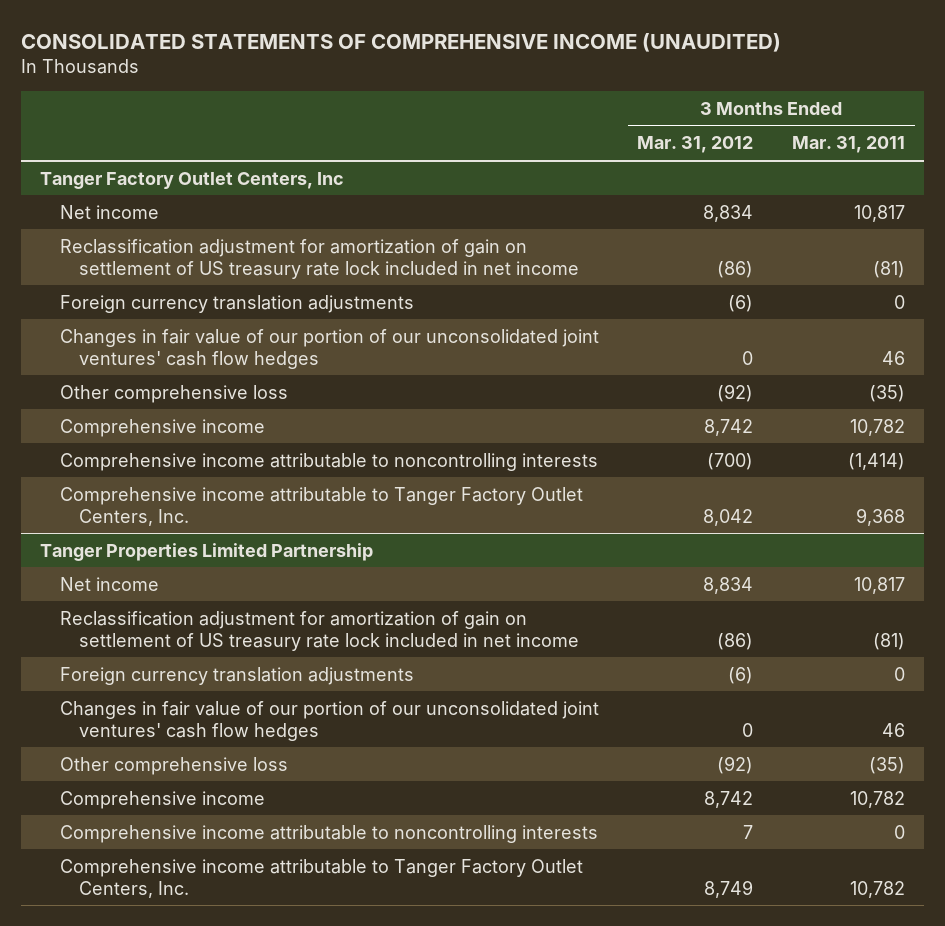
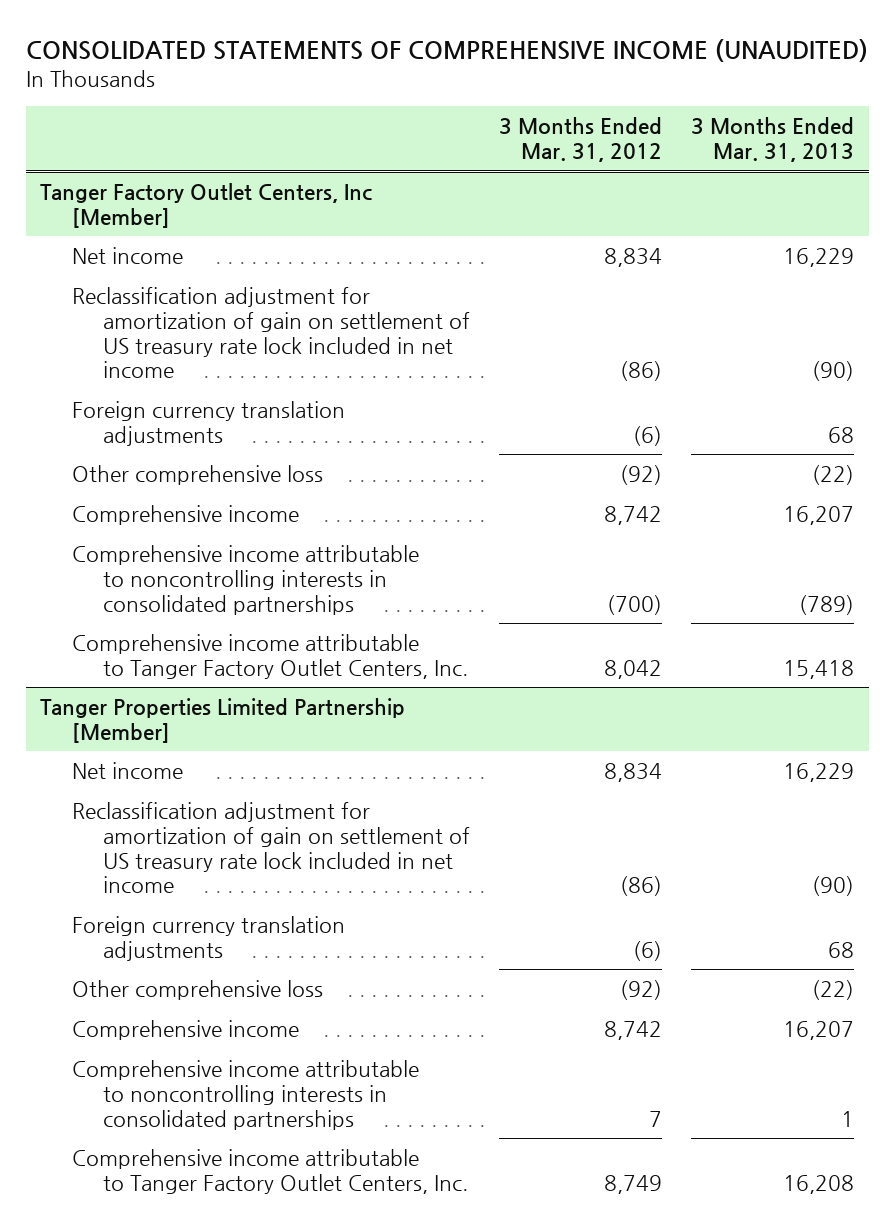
- | 3 Months Ended Mar. 31, 2012 | 3 Months Ended Mar. 31, 2011
+ | 3 Months Ended Mar. 31, 2012 | 3 Months Ended Mar. 31, 2013
- Tanger Factory Outlet Centers, Inc
+ Tanger Factory Outlet Centers, Inc [Member]
- Changes in fair value of our portion of our unconsolidated joint ventures' cash flow hedges | 0 | 46
- Comprehensive income attributable to noncontrolling interests | (700) | (1,414)
+ Comprehensive income attributable to noncontrolling interests in consolidated partnerships | (700) | (789)
- Tanger Properties Limited Partnership
+ Tanger Properties Limited Partnership [Member]
- Changes in fair value of our portion of our unconsolidated joint ventures' cash flow hedges | 0 | 46
- Comprehensive income attributable to noncontrolling interests | 7 | 0
+ Comprehensive income attributable to noncontrolling interests in consolidated partnerships | 7 | 1

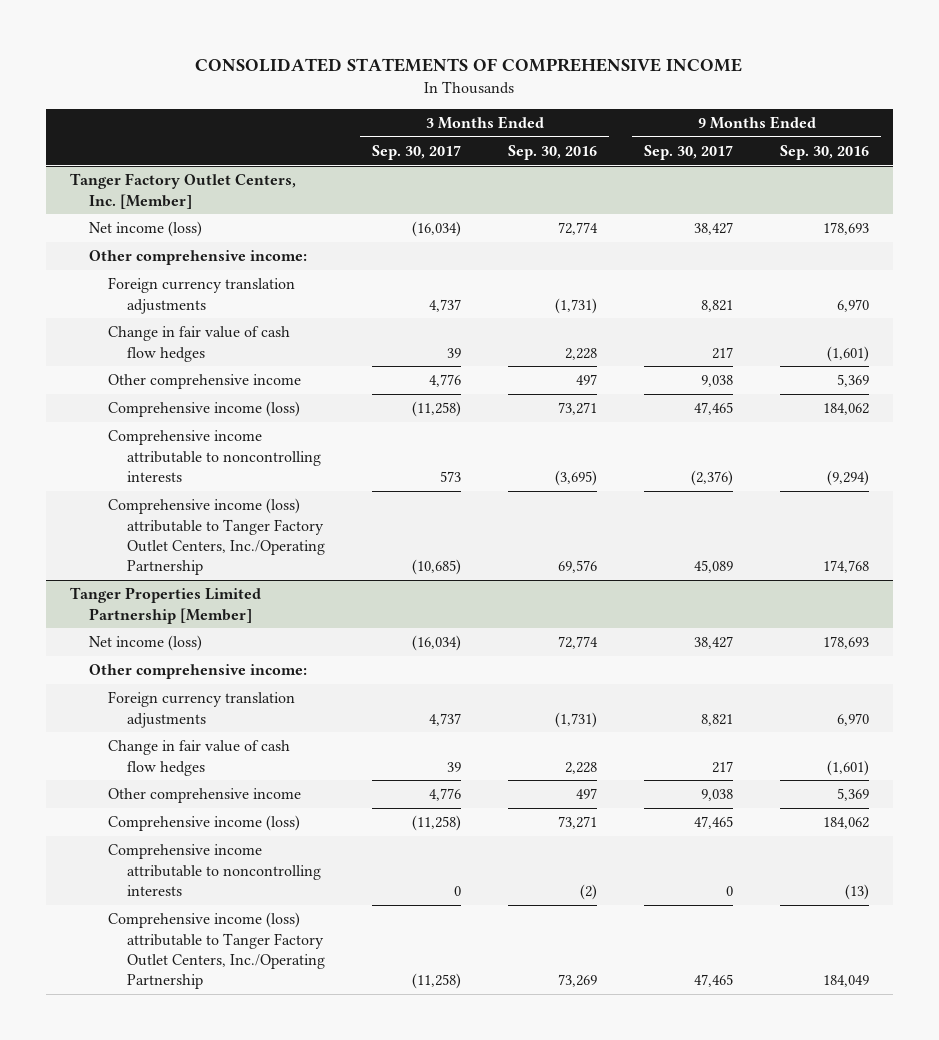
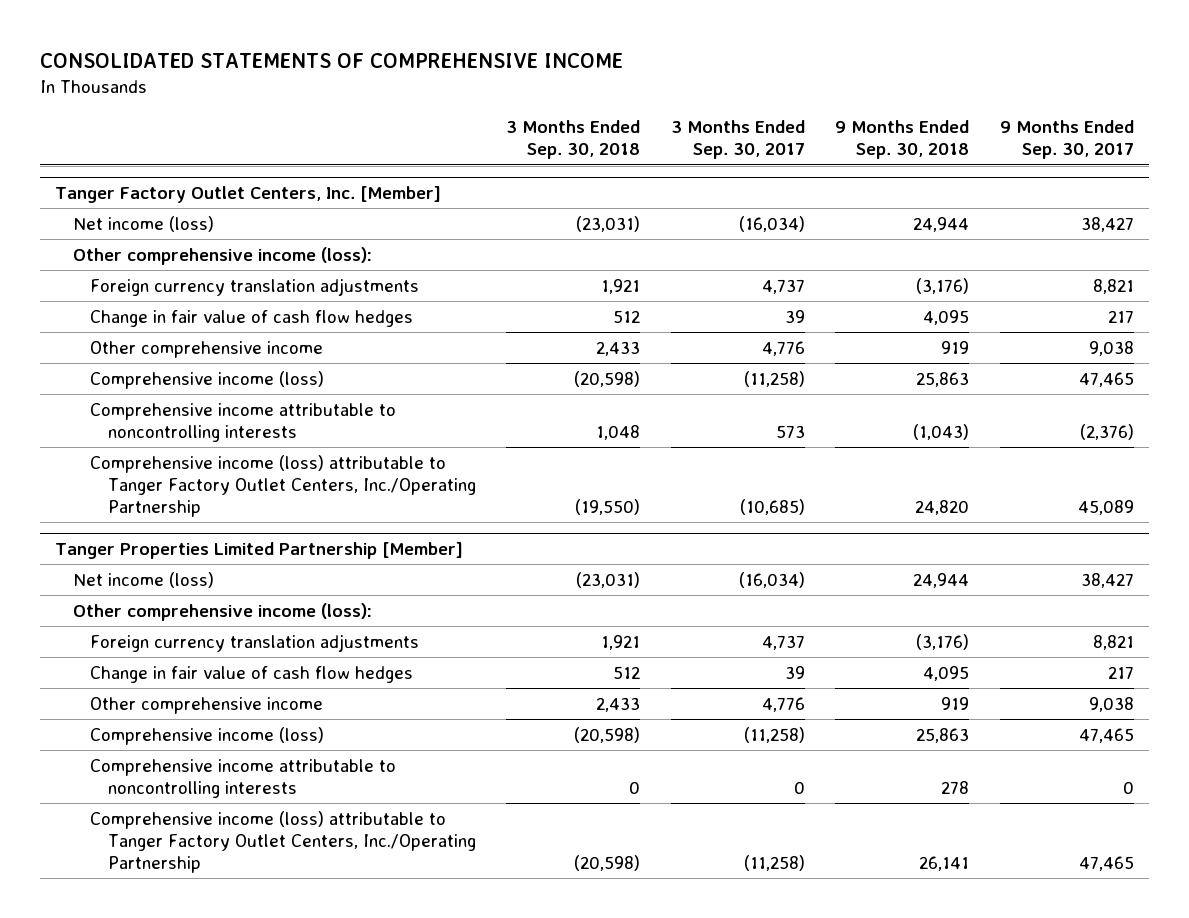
- | 3 Months Ended Sep. 30, 2017 | 3 Months Ended Sep. 30, 2016 | 9 Months Ended Sep. 30, 2017 | 9 Months Ended Sep. 30, 2016
+ | 3 Months Ended Sep. 30, 2018 | 3 Months Ended Sep. 30, 2017 | 9 Months Ended Sep. 30, 2018 | 9 Months Ended Sep. 30, 2017
@ Tanger Factory Outlet Centers, Inc. [Member]
- Other comprehensive income:
+ Other comprehensive income (loss):
@ Tanger Properties Limited Partnership [Member]
- Other comprehensive income:
+ Other comprehensive income (loss):

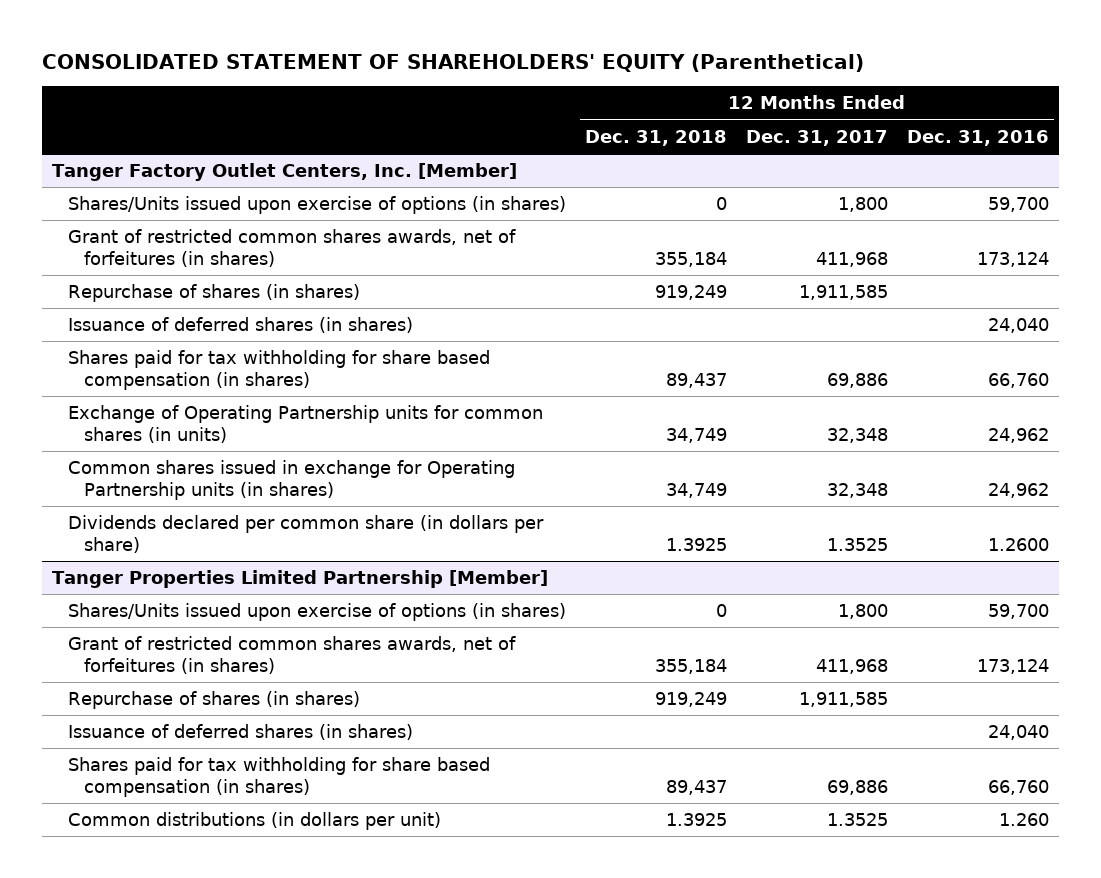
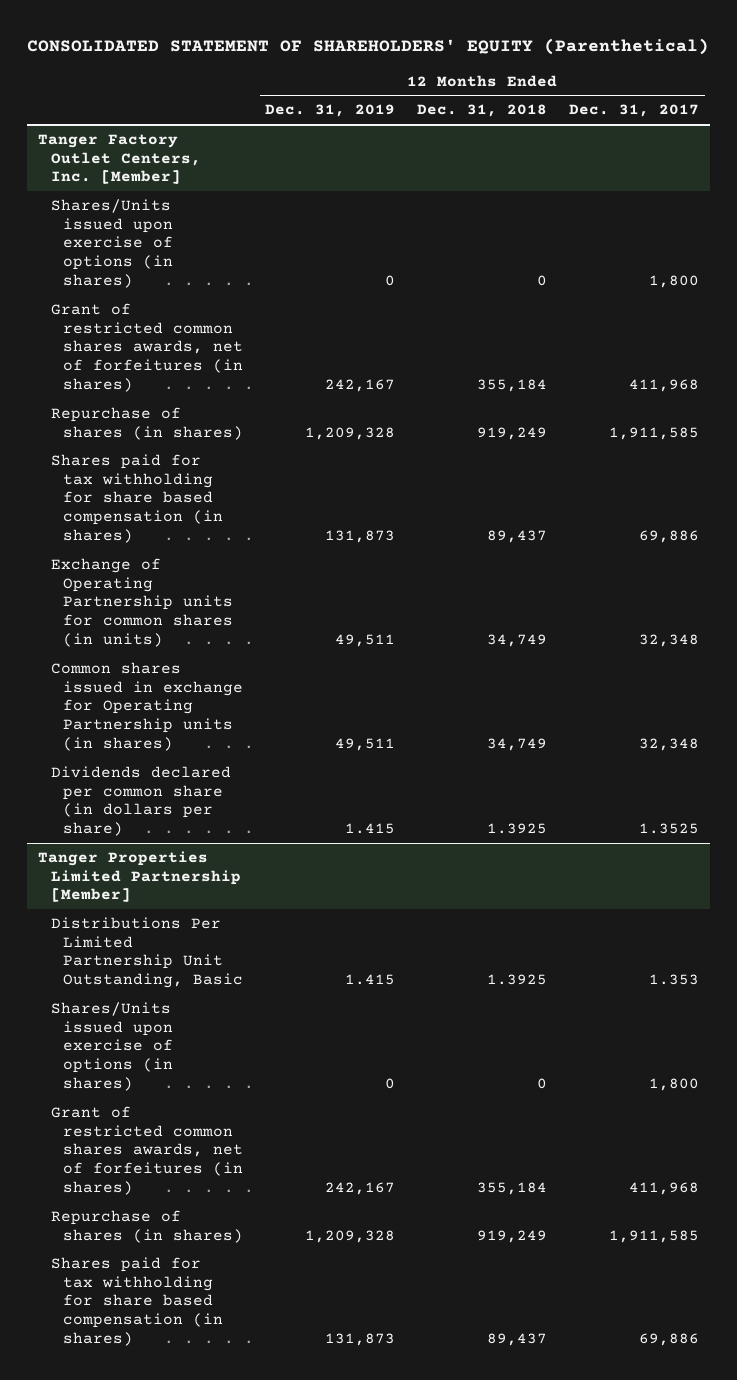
- | 12 Months Ended Dec. 31, 2018 | 12 Months Ended Dec. 31, 2017 | 12 Months Ended Dec. 31, 2016
+ | 12 Months Ended Dec. 31, 2019 | 12 Months Ended Dec. 31, 2018 | 12 Months Ended Dec. 31, 2017
@ Tanger Factory Outlet Centers, Inc. [Member]
- Issuance of deferred shares (in shares) | | | 24,040
@ Tanger Properties Limited Partnership [Member]
+ Distributions Per Limited Partnership Unit Outstanding, Basic | 1.415 | 1.3925 | 1.353
- Issuance of deferred shares (in shares) | | | 24,040
- Common distributions (in dollars per unit) | 1.3925 | 1.3525 | 1.260

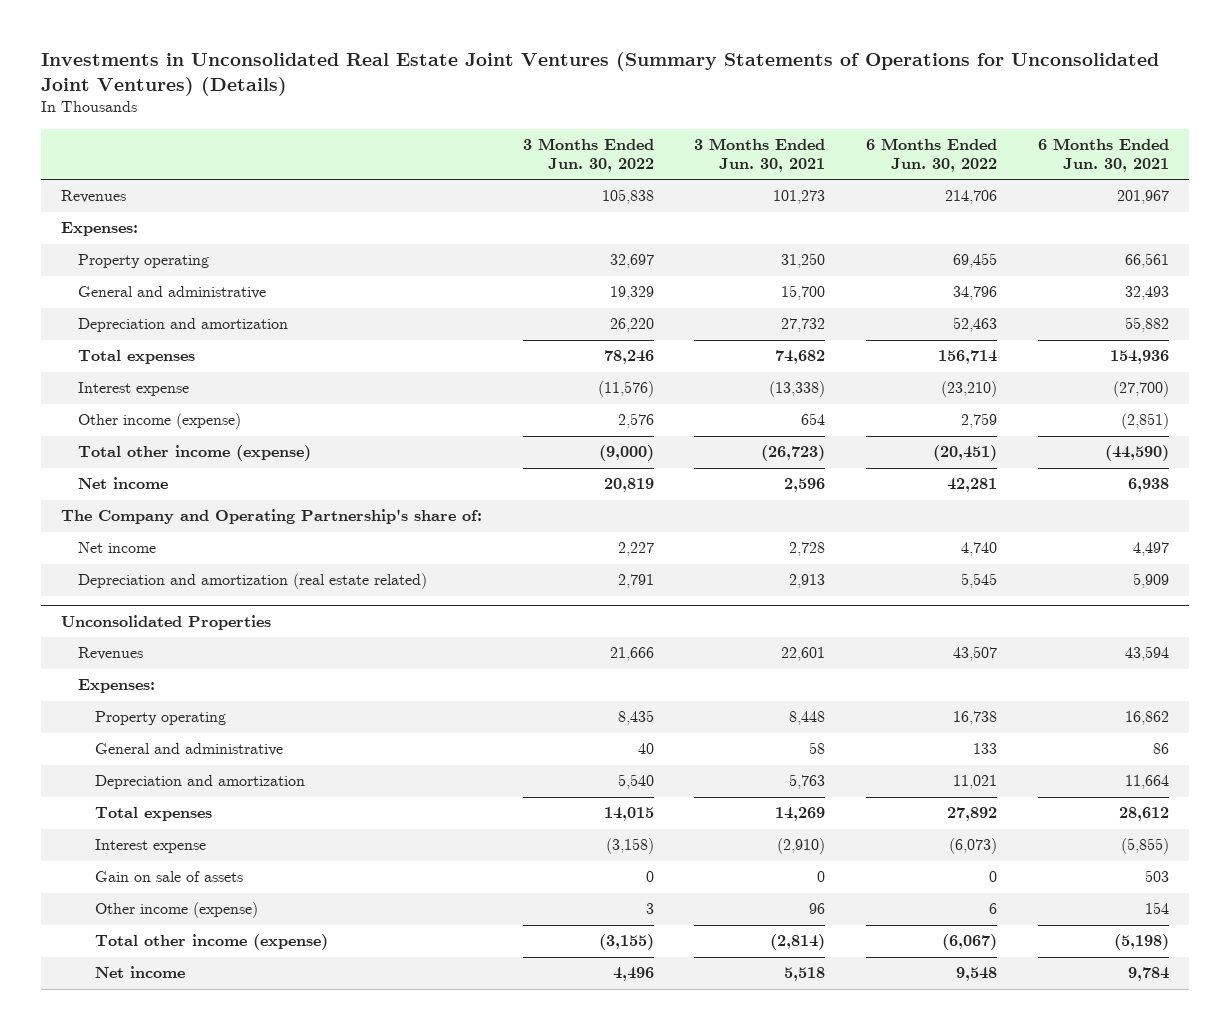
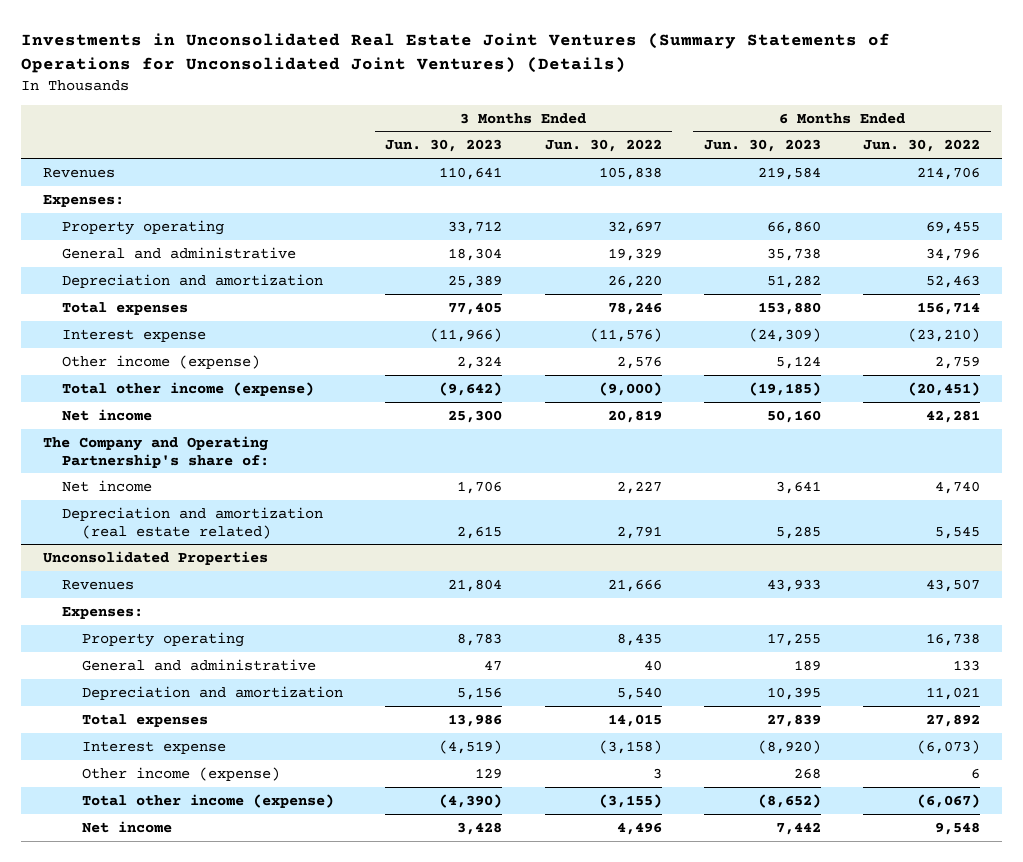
- | 3 Months Ended Jun. 30, 2022 | 3 Months Ended Jun. 30, 2021 | 6 Months Ended Jun. 30, 2022 | 6 Months Ended Jun. 30, 2021
+ | 3 Months Ended Jun. 30, 2023 | 3 Months Ended Jun. 30, 2022 | 6 Months Ended Jun. 30, 2023 | 6 Months Ended Jun. 30, 2022
@ Unconsolidated Properties
- Gain on sale of assets | 0 | 0 | 0 | 503

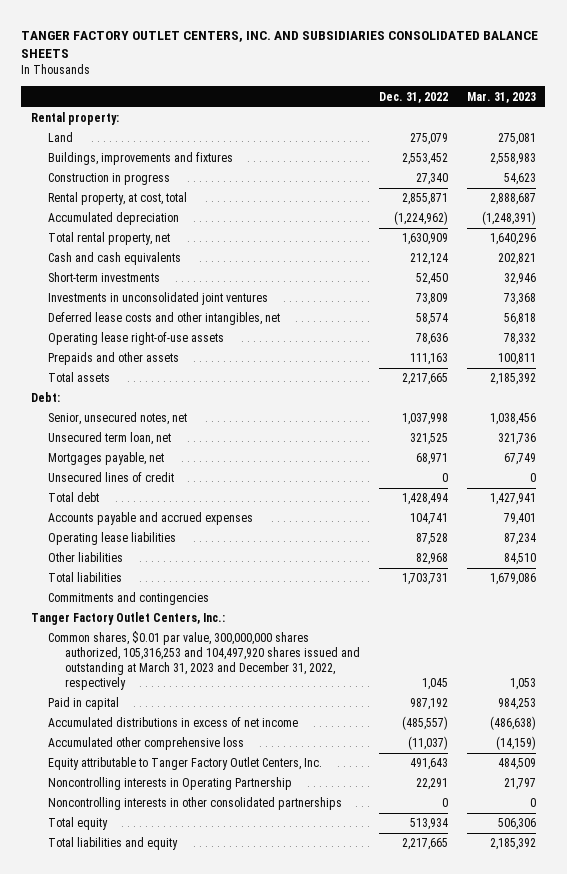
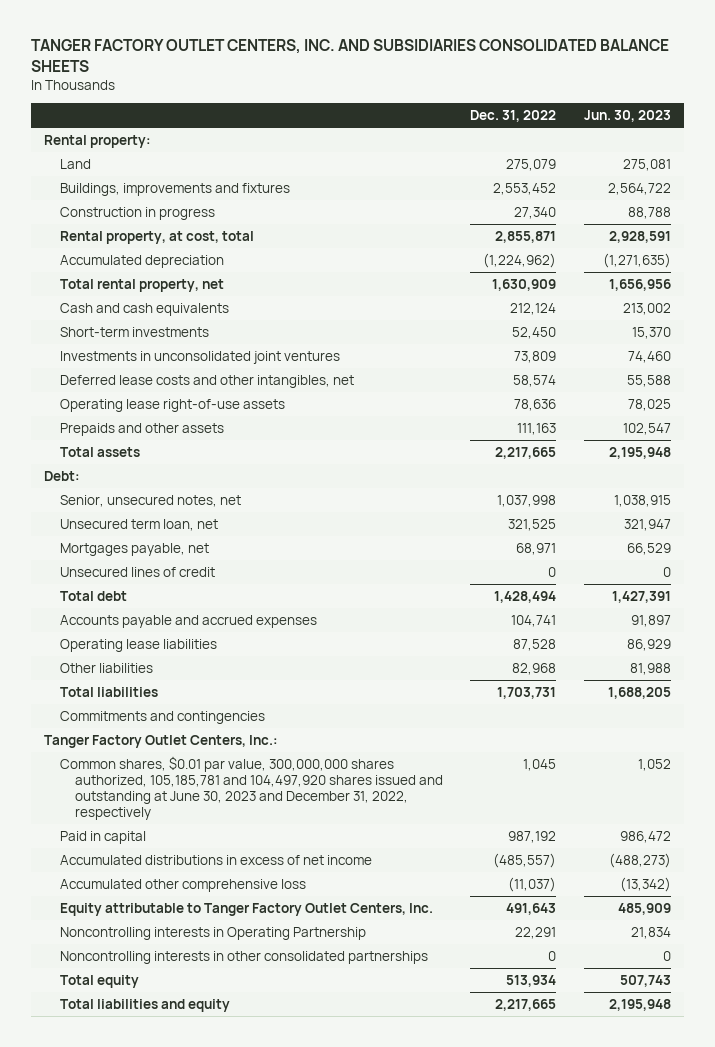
- | Dec. 31, 2022 | Mar. 31, 2023
+ | Dec. 31, 2022 | Jun. 30, 2023
- Common shares, $0.01 par value, 300,000,000 shares authorized, 105,316,253 and 104,497,920 shares issued and outstanding at March 31, 2023 and December 31, 2022, respectively | 1,045 | 1,053
+ Common shares, $0.01 par value, 300,000,000 shares authorized, 105,185,781 and 104,497,920 shares issued and outstanding at June 30, 2023 and December 31, 2022, respectively | 1,045 | 1,052

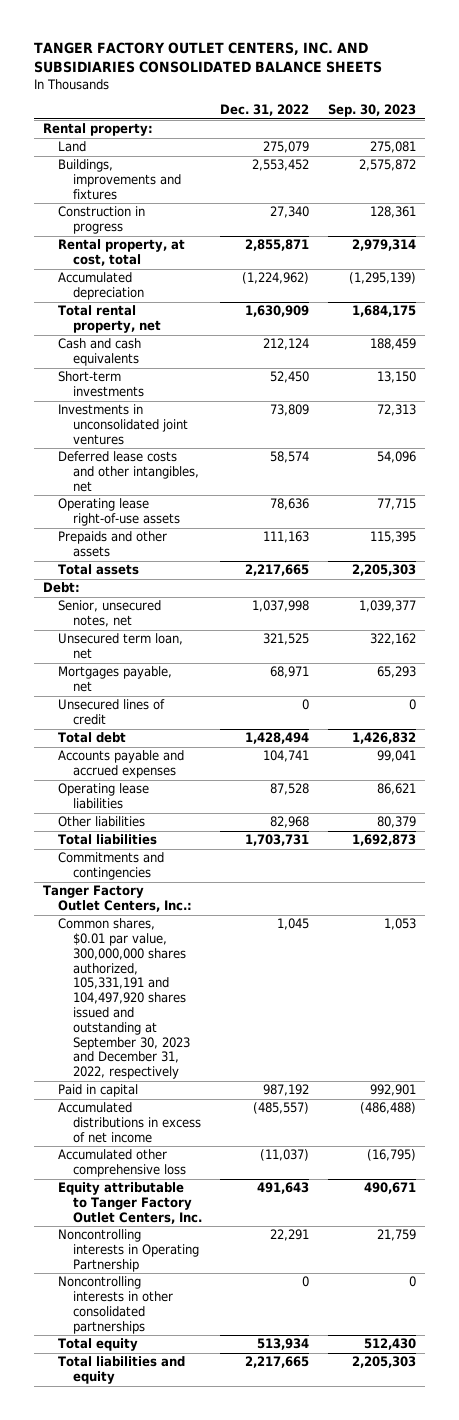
- | Dec. 31, 2022 | Jun. 30, 2023
+ | Dec. 31, 2022 | Sep. 30, 2023
- Common shares, $0.01 par value, 300,000,000 shares authorized, 105,185,781 and 104,497,920 shares issued and outstanding at June 30, 2023 and December 31, 2022, respectively | 1,045 | 1,052
+ Common shares, $0.01 par value, 300,000,000 shares authorized, 105,331,191 and 104,497,920 shares issued and outstanding at September 30, 2023 and December 31, 2022, respectively | 1,045 | 1,053

